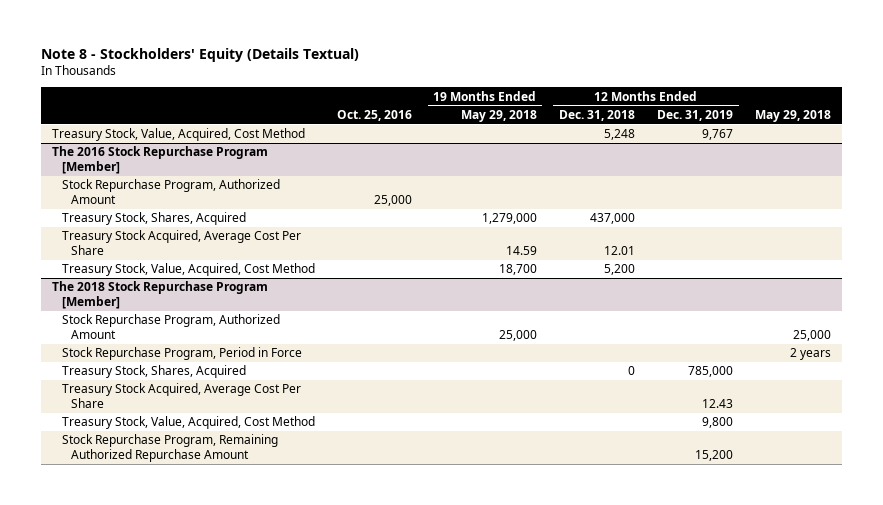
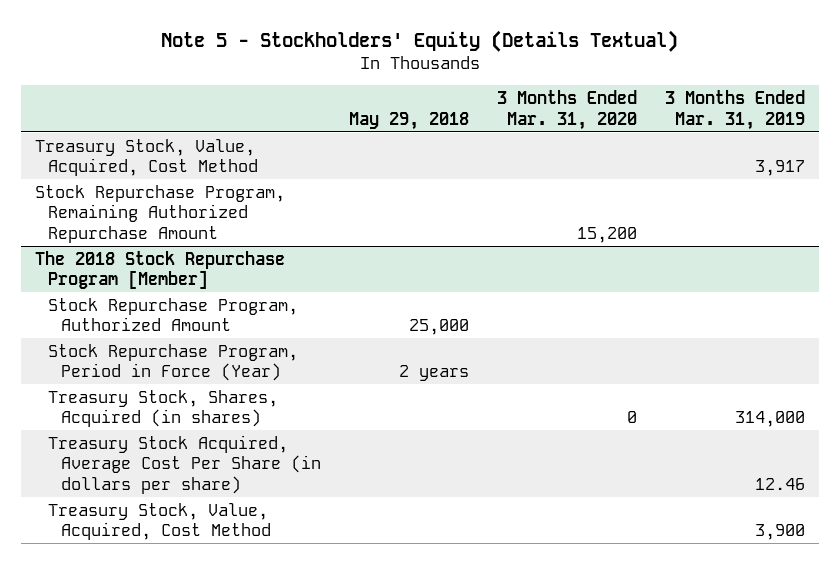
- Note 8 - Stockholders' Equity (Details Textual)
+ Note 5 - Stockholders' Equity (Details Textual)
- | Oct. 25, 2016 | 19 Months Ended May 29, 2018 | 12 Months Ended Dec. 31, 2018 | 12 Months Ended Dec. 31, 2019 | May 29, 2018
+ | May 29, 2018 | 3 Months Ended Mar. 31, 2020 | 3 Months Ended Mar. 31, 2019
- The 2016 Stock Repurchase Program [Member]
- Stock Repurchase Program, Authorized Amount | 25,000 | | | |
- Treasury Stock, Shares, Acquired | | 1,279,000 | 437,000 | |
- Treasury Stock Acquired, Average Cost Per Share | | 14.59 | 12.01 | |
- Treasury Stock, Value, Acquired, Cost Method | | 18,700 | 5,200 | |
+ Stock Repurchase Program, Remaining Authorized Repurchase Amount | | 15,200 |
@ The 2018 Stock Repurchase Program [Member]
- Stock Repurchase Program, Period in Force | | | | | 2 years
- Treasury Stock, Shares, Acquired | | | 0 | 785,000 |
- Treasury Stock Acquired, Average Cost Per Share | | | | 12.43 |
+ Stock Repurchase Program, Period in Force (Year) | 2 years | |
+ Treasury Stock, Shares, Acquired (in shares) | | 0 | 314,000
+ Treasury Stock Acquired, Average Cost Per Share (in dollars per share) | | | 12.46
- Stock Repurchase Program, Remaining Authorized Repurchase Amount | | | | 15,200 |

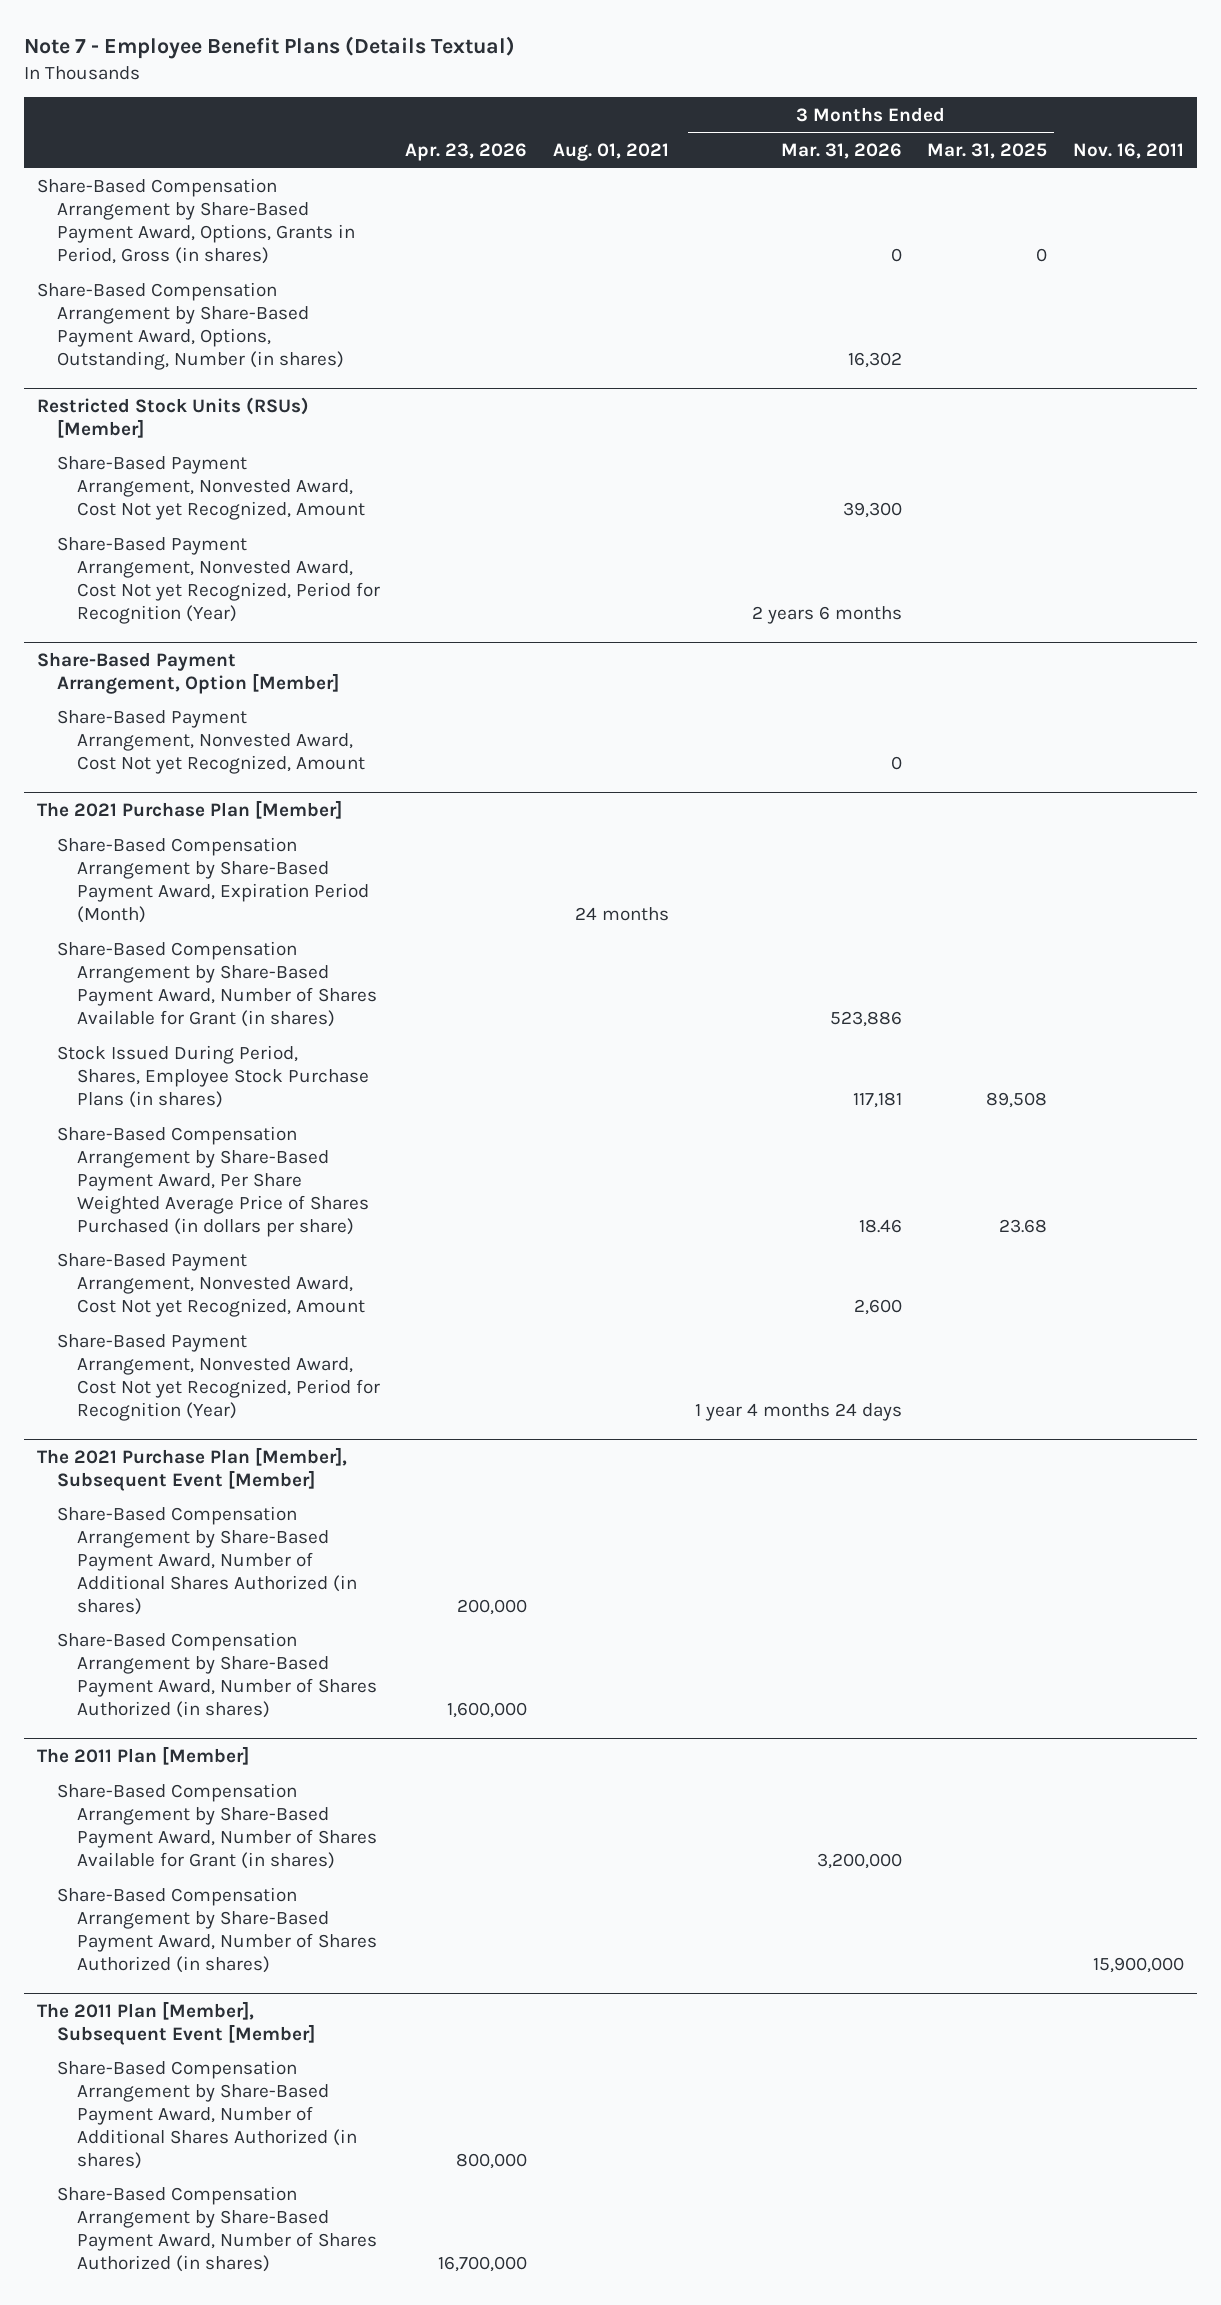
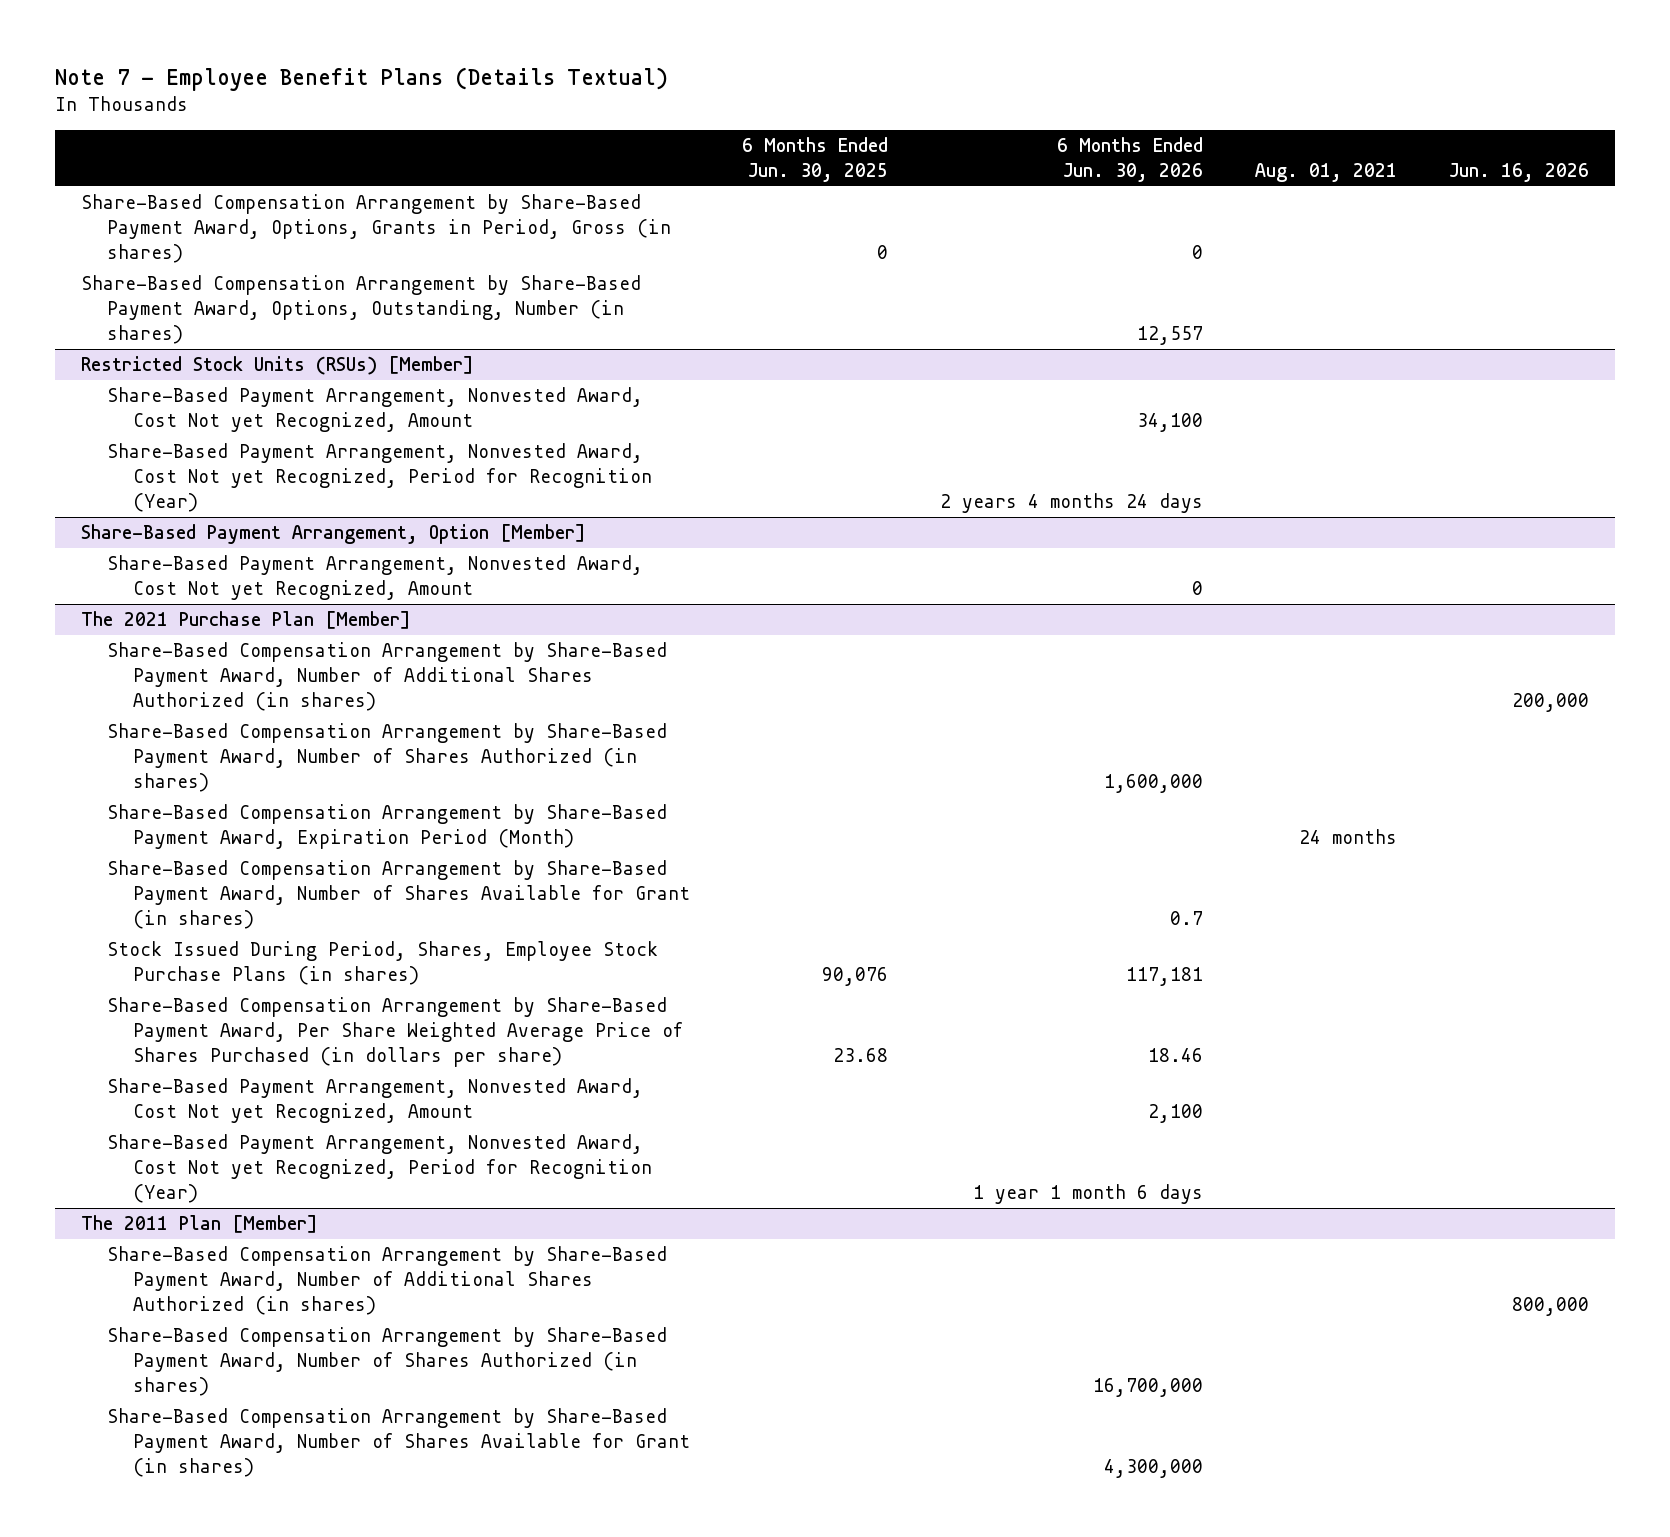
- | Apr. 23, 2026 | Aug. 01, 2021 | 3 Months Ended Mar. 31, 2026 | 3 Months Ended Mar. 31, 2025 | Nov. 16, 2011
+ | 6 Months Ended Jun. 30, 2025 | 6 Months Ended Jun. 30, 2026 | Aug. 01, 2021 | Jun. 16, 2026
@ The 2021 Purchase Plan [Member]
+ Share-Based Compensation Arrangement by Share-Based Payment Award, Number of Additional Shares Authorized (in shares) | | | | 200,000
+ Share-Based Compensation Arrangement by Share-Based Payment Award, Number of Shares Authorized (in shares) | | 1,600,000 | |
- The 2021 Purchase Plan [Member], Subsequent Event [Member]
- Share-Based Compensation Arrangement by Share-Based Payment Award, Number of Additional Shares Authorized (in shares) | 200,000 | | | |
- Share-Based Compensation Arrangement by Share-Based Payment Award, Number of Shares Authorized (in shares) | 1,600,000 | | | |
@ The 2011 Plan [Member]
+ Share-Based Compensation Arrangement by Share-Based Payment Award, Number of Additional Shares Authorized (in shares) | | | | 800,000
- The 2011 Plan [Member], Subsequent Event [Member]
- Share-Based Compensation Arrangement by Share-Based Payment Award, Number of Additional Shares Authorized (in shares) | 800,000 | | | |
- Share-Based Compensation Arrangement by Share-Based Payment Award, Number of Shares Authorized (in shares) | 16,700,000 | | | |
@ The 2011 Plan [Member]
moved down: Share-Based Compensation Arrangement by Share-Based Payment Award, Number of Shares Available for Grant (in shares) | | 4,300,000 | |

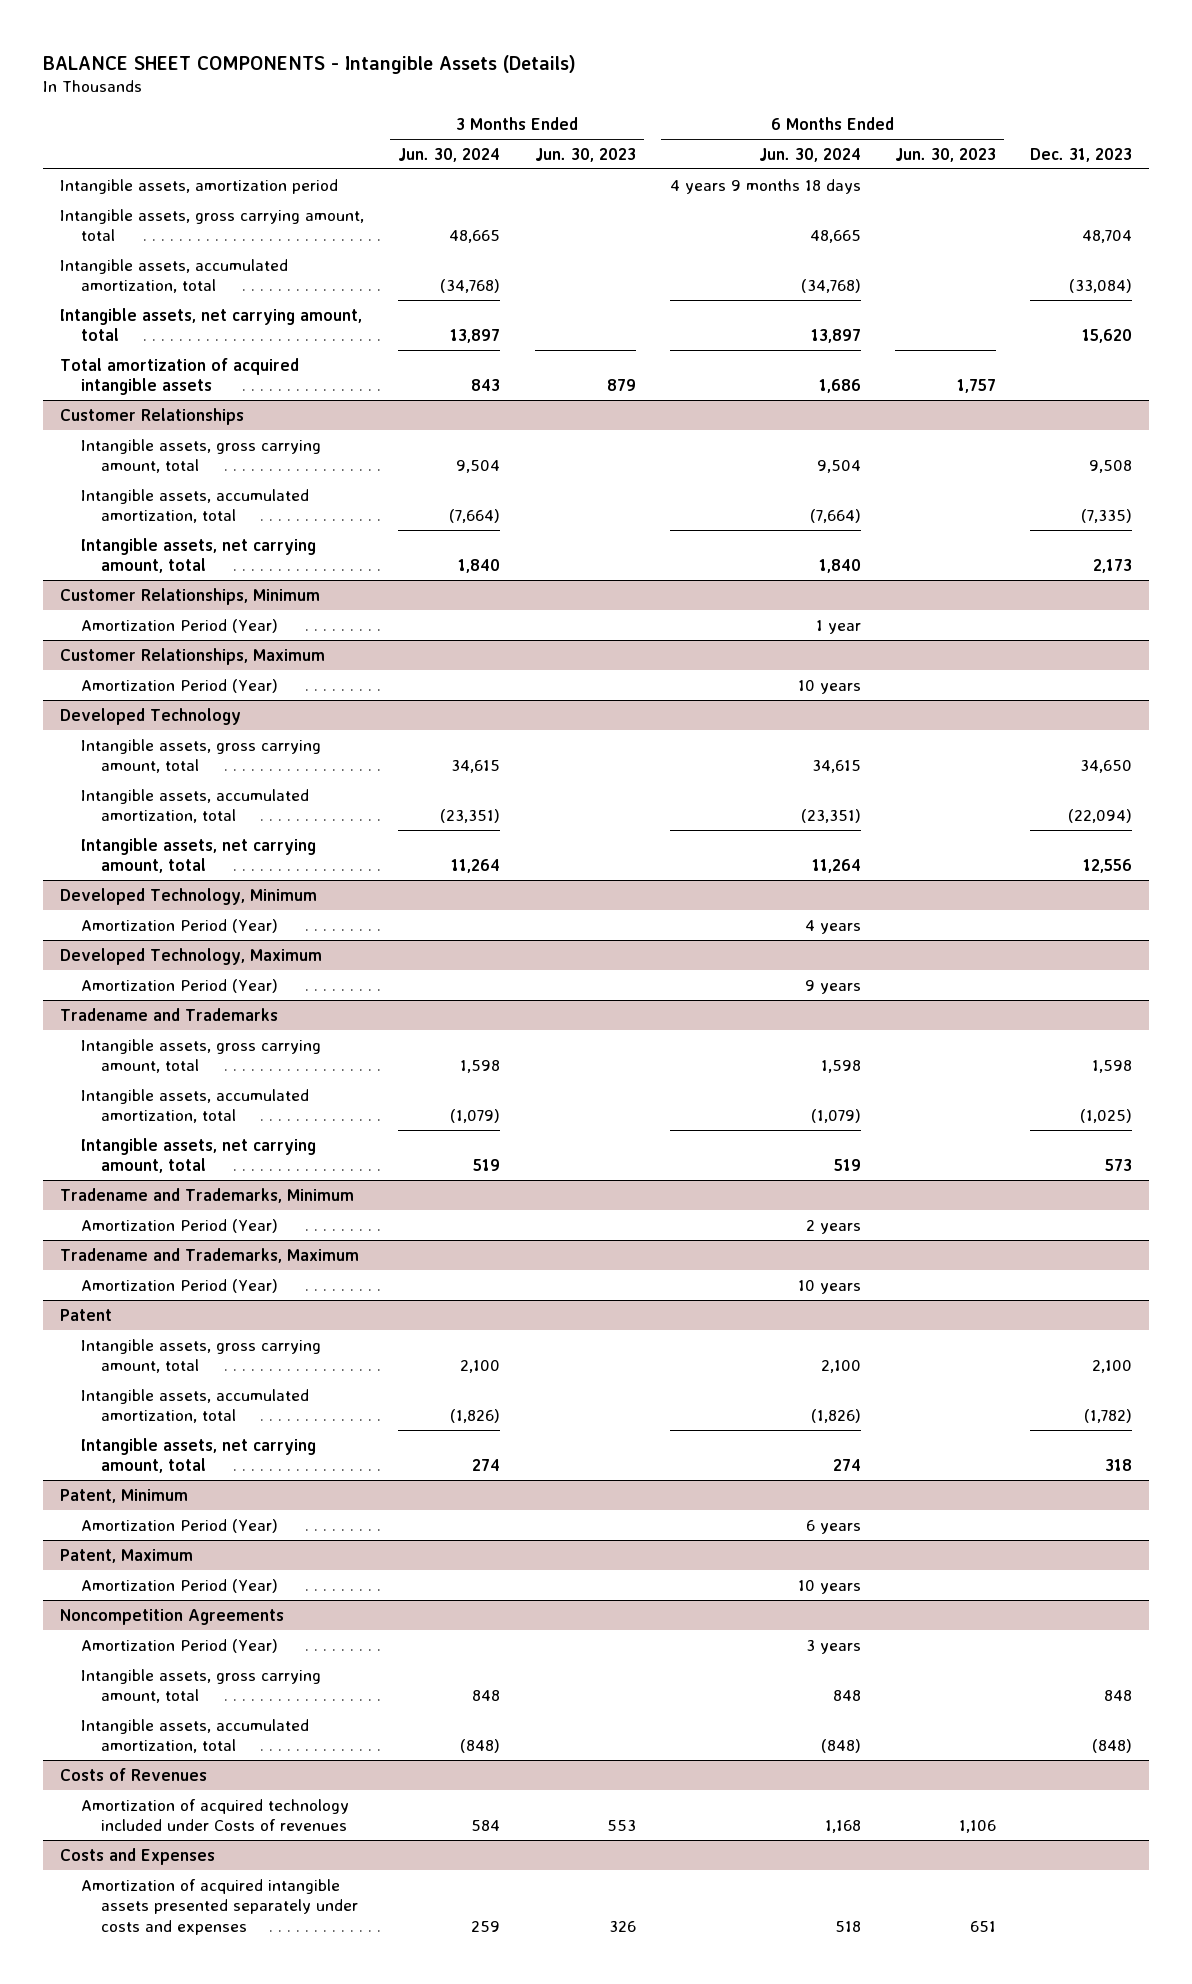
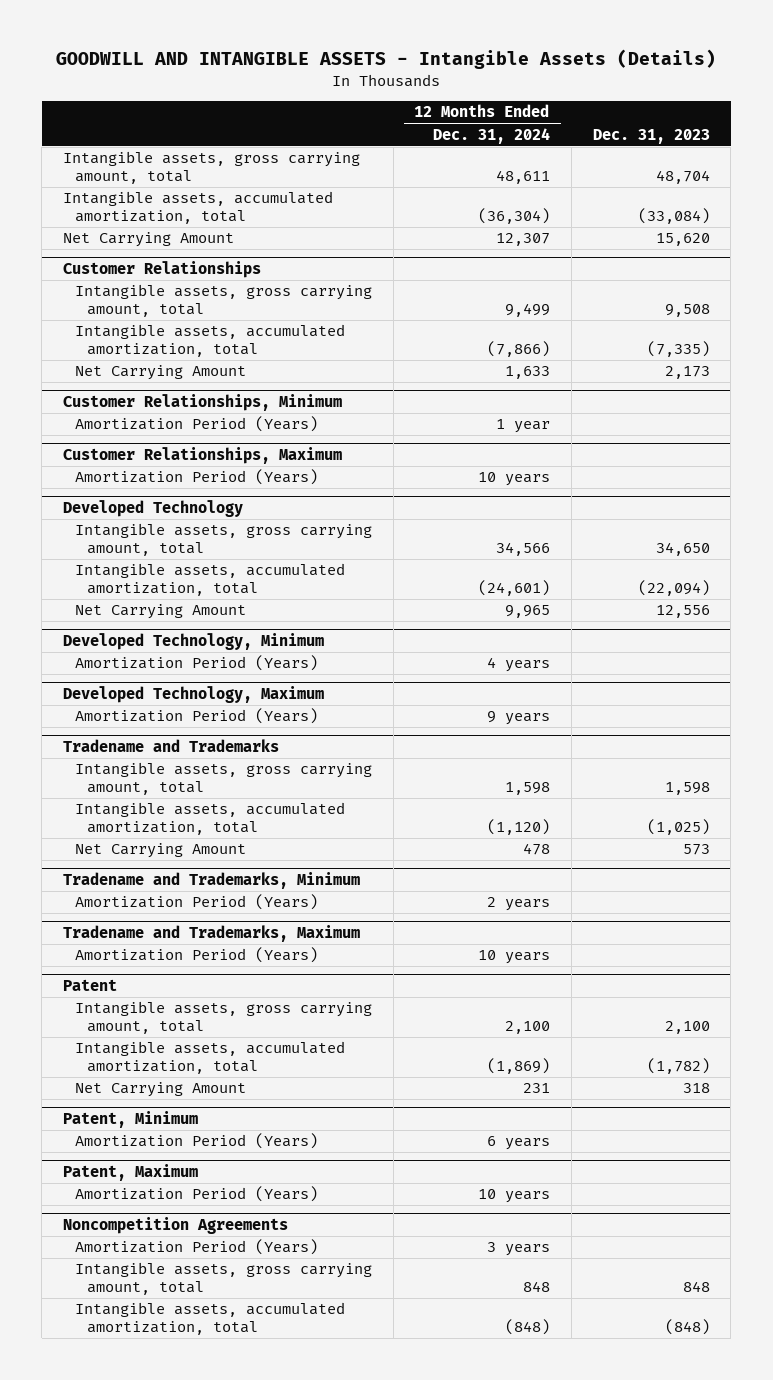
- BALANCE SHEET COMPONENTS - Intangible Assets (Details)
+ GOODWILL AND INTANGIBLE ASSETS - Intangible Assets (Details)
- | 3 Months Ended Jun. 30, 2024 | 3 Months Ended Jun. 30, 2023 | 6 Months Ended Jun. 30, 2024 | 6 Months Ended Jun. 30, 2023 | Dec. 31, 2023
+ | 12 Months Ended Dec. 31, 2024 | Dec. 31, 2023
- Intangible assets, amortization period | | | 4 years 9 months 18 days | |
- Intangible assets, net carrying amount, total | 13,897 | | 13,897 | | 15,620
- Total amortization of acquired intangible assets | 843 | 879 | 1,686 | 1,757 |
+ Net Carrying Amount | 12,307 | 15,620
@ Customer Relationships
- Intangible assets, net carrying amount, total | 1,840 | | 1,840 | | 2,173
+ Net Carrying Amount | 1,633 | 2,173
@ Customer Relationships, Minimum
- Amortization Period (Year) | | | 1 year | |
+ Amortization Period (Years) | 1 year |
@ Customer Relationships, Maximum
- Amortization Period (Year) | | | 10 years | |
+ Amortization Period (Years) | 10 years |
@ Developed Technology
- Intangible assets, net carrying amount, total | 11,264 | | 11,264 | | 12,556
+ Net Carrying Amount | 9,965 | 12,556
@ Developed Technology, Minimum
- Amortization Period (Year) | | | 4 years | |
+ Amortization Period (Years) | 4 years |
@ Developed Technology, Maximum
- Amortization Period (Year) | | | 9 years | |
+ Amortization Period (Years) | 9 years |
@ Tradename and Trademarks
- Intangible assets, net carrying amount, total | 519 | | 519 | | 573
+ Net Carrying Amount | 478 | 573
@ Tradename and Trademarks, Minimum
- Amortization Period (Year) | | | 2 years | |
+ Amortization Period (Years) | 2 years |
@ Tradename and Trademarks, Maximum
- Amortization Period (Year) | | | 10 years | |
+ Amortization Period (Years) | 10 years |
@ Patent
- Intangible assets, net carrying amount, total | 274 | | 274 | | 318
+ Net Carrying Amount | 231 | 318
@ Patent, Minimum
- Amortization Period (Year) | | | 6 years | |
+ Amortization Period (Years) | 6 years |
@ Patent, Maximum
- Amortization Period (Year) | | | 10 years | |
+ Amortization Period (Years) | 10 years |
@ Noncompetition Agreements
- Amortization Period (Year) | | | 3 years | |
+ Amortization Period (Years) | 3 years |
- Costs of Revenues
- Amortization of acquired technology included under Costs of revenues | 584 | 553 | 1,168 | 1,106 |
- Costs and Expenses
- Amortization of acquired intangible assets presented separately under costs and expenses | 259 | 326 | 518 | 651 |

